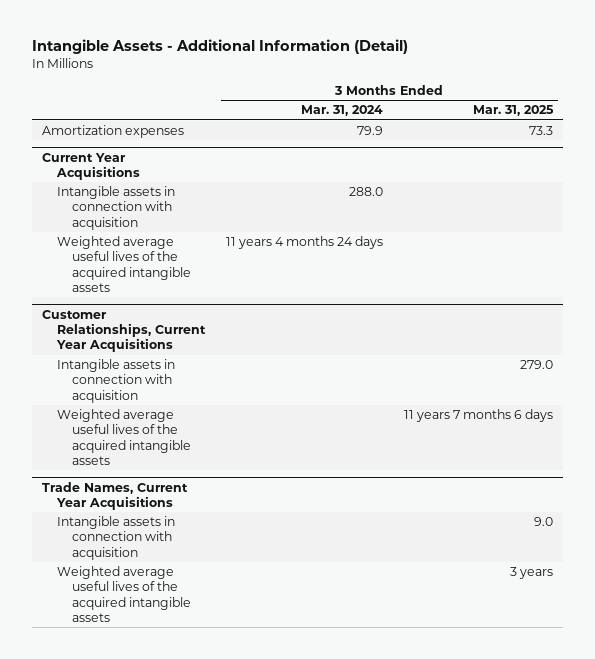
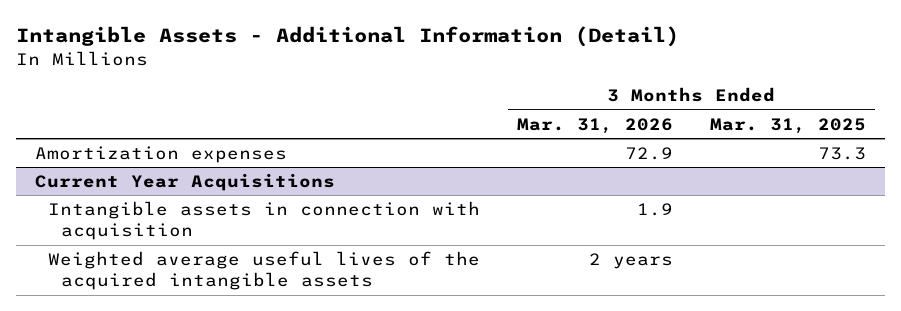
- | 3 Months Ended Mar. 31, 2024 | 3 Months Ended Mar. 31, 2025
+ | 3 Months Ended Mar. 31, 2026 | 3 Months Ended Mar. 31, 2025
- Customer Relationships, Current Year Acquisitions
- Intangible assets in connection with acquisition | | 279.0
- Weighted average useful lives of the acquired intangible assets | | 11 years 7 months 6 days
- Trade Names, Current Year Acquisitions
- Intangible assets in connection with acquisition | | 9.0
- Weighted average useful lives of the acquired intangible assets | | 3 years

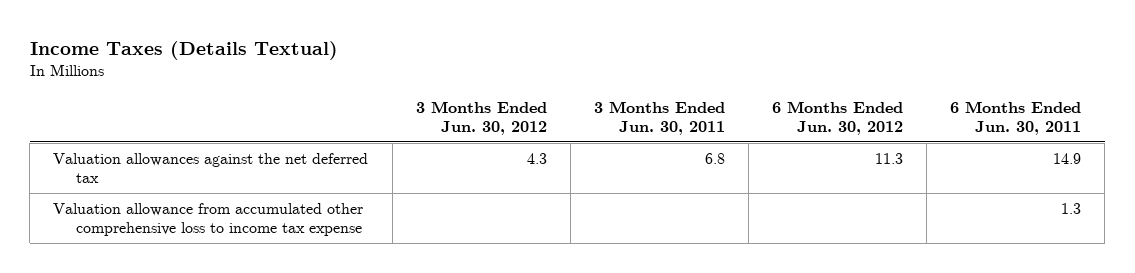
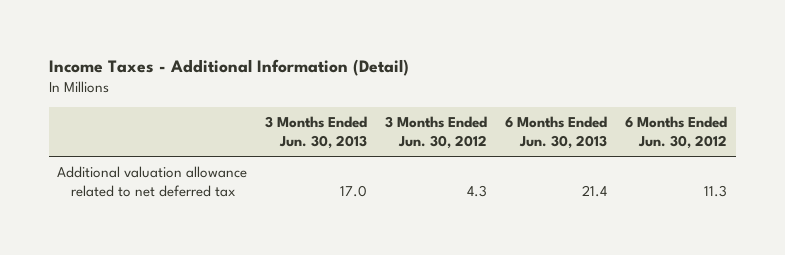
- Income Taxes (Details Textual)
+ Income Taxes - Additional Information (Detail)
- | 3 Months Ended Jun. 30, 2012 | 3 Months Ended Jun. 30, 2011 | 6 Months Ended Jun. 30, 2012 | 6 Months Ended Jun. 30, 2011
+ | 3 Months Ended Jun. 30, 2013 | 3 Months Ended Jun. 30, 2012 | 6 Months Ended Jun. 30, 2013 | 6 Months Ended Jun. 30, 2012
- Valuation allowances against the net deferred tax | 4.3 | 6.8 | 11.3 | 14.9
- Valuation allowance from accumulated other comprehensive loss to income tax expense | | | | 1.3
+ Additional valuation allowance related to net deferred tax | 17.0 | 4.3 | 21.4 | 11.3

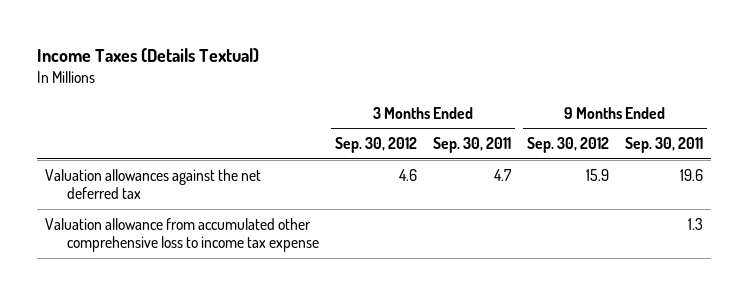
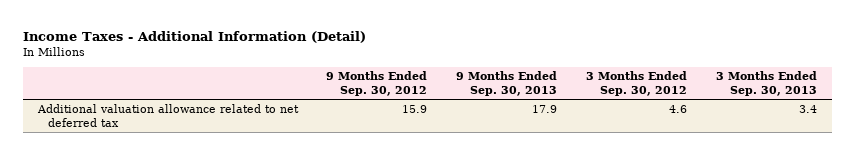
- Income Taxes (Details Textual)
+ Income Taxes - Additional Information (Detail)
- | 3 Months Ended Sep. 30, 2012 | 3 Months Ended Sep. 30, 2011 | 9 Months Ended Sep. 30, 2012 | 9 Months Ended Sep. 30, 2011
+ | 9 Months Ended Sep. 30, 2012 | 9 Months Ended Sep. 30, 2013 | 3 Months Ended Sep. 30, 2012 | 3 Months Ended Sep. 30, 2013
- Valuation allowances against the net deferred tax | 4.6 | 4.7 | 15.9 | 19.6
- Valuation allowance from accumulated other comprehensive loss to income tax expense | | | | 1.3
+ Additional valuation allowance related to net deferred tax | 15.9 | 17.9 | 4.6 | 3.4

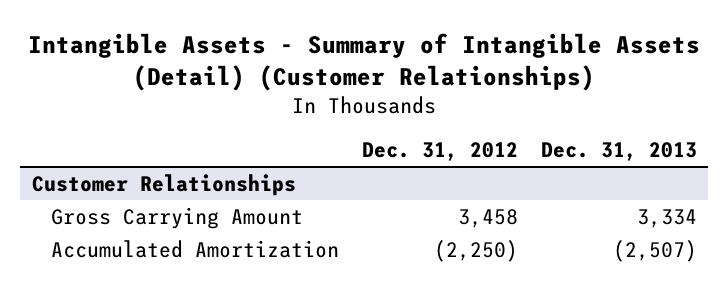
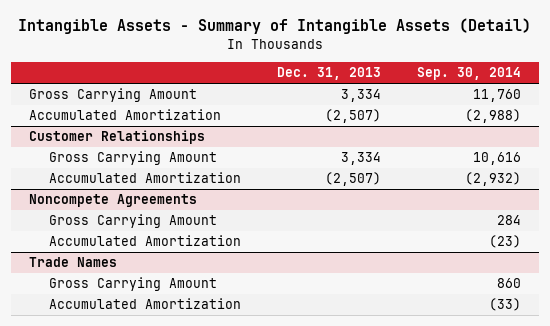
- Intangible Assets - Summary of Intangible Assets (Detail) (Customer Relationships)
+ Intangible Assets - Summary of Intangible Assets (Detail)
- | Dec. 31, 2012 | Dec. 31, 2013
+ | Dec. 31, 2013 | Sep. 30, 2014
+ Gross Carrying Amount | 3,334 | 11,760
+ Accumulated Amortization | (2,507) | (2,988)
+ Noncompete Agreements
+ Gross Carrying Amount | | 284
+ Accumulated Amortization | | (23)
+ Trade Names
+ Gross Carrying Amount | | 860
+ Accumulated Amortization | | (33)

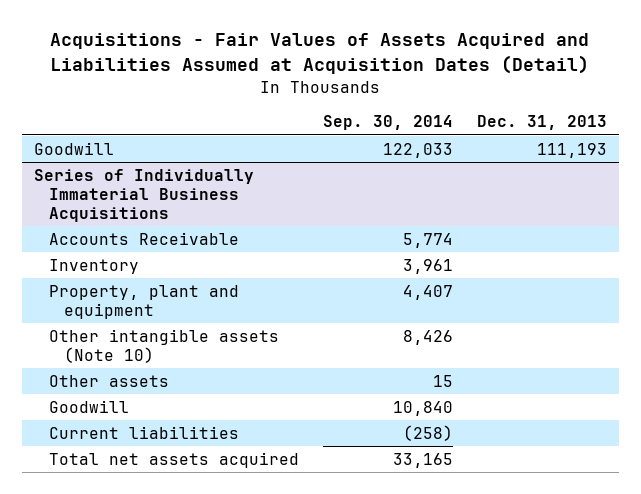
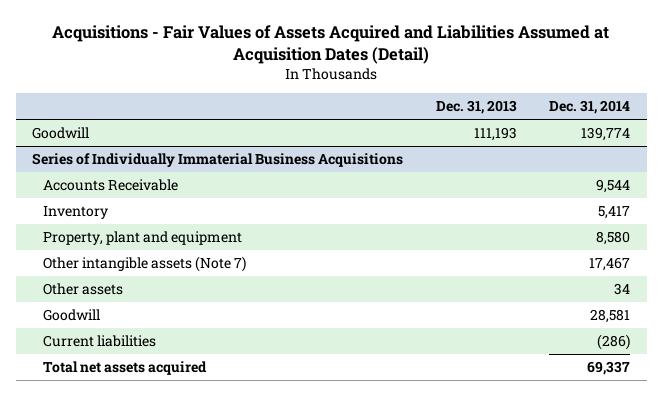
- | Sep. 30, 2014 | Dec. 31, 2013
+ | Dec. 31, 2013 | Dec. 31, 2014
@ Series of Individually Immaterial Business Acquisitions
- Other intangible assets (Note 10) | 8,426 |
+ Other intangible assets (Note 7) | | 17,467

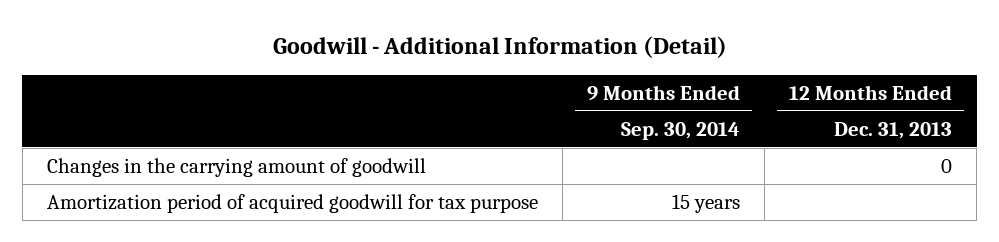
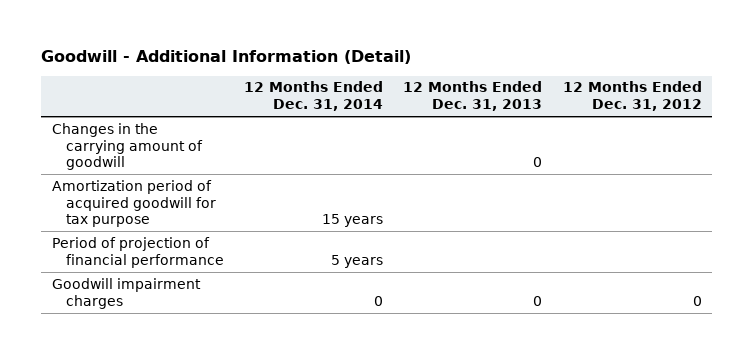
- | 9 Months Ended Sep. 30, 2014 | 12 Months Ended Dec. 31, 2013
+ | 12 Months Ended Dec. 31, 2014 | 12 Months Ended Dec. 31, 2013 | 12 Months Ended Dec. 31, 2012
+ Period of projection of financial performance | 5 years | |
+ Goodwill impairment charges | 0 | 0 | 0

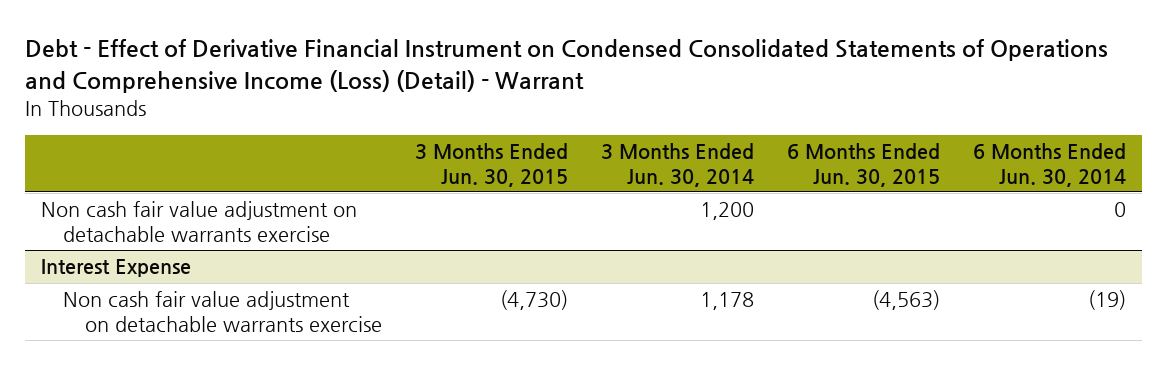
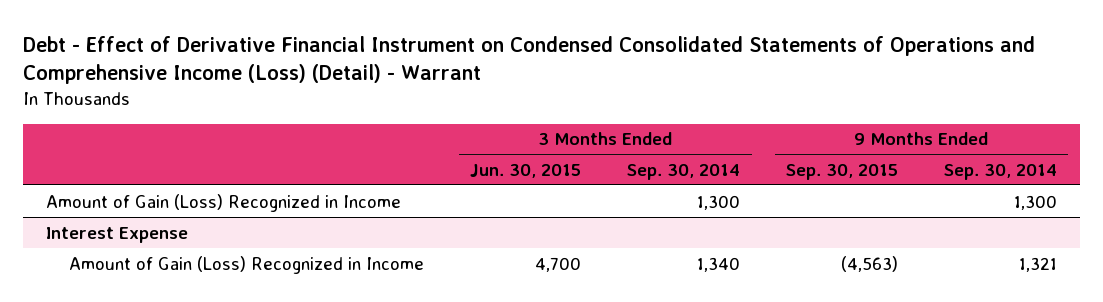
- | 3 Months Ended Jun. 30, 2015 | 3 Months Ended Jun. 30, 2014 | 6 Months Ended Jun. 30, 2015 | 6 Months Ended Jun. 30, 2014
+ | 3 Months Ended Jun. 30, 2015 | 3 Months Ended Sep. 30, 2014 | 9 Months Ended Sep. 30, 2015 | 9 Months Ended Sep. 30, 2014
- Non cash fair value adjustment on detachable warrants exercise | | 1,200 | | 0
+ Amount of Gain (Loss) Recognized in Income | | 1,300 | | 1,300
@ Interest Expense
- Non cash fair value adjustment on detachable warrants exercise | (4,730) | 1,178 | (4,563) | (19)
+ Amount of Gain (Loss) Recognized in Income | 4,700 | 1,340 | (4,563) | 1,321

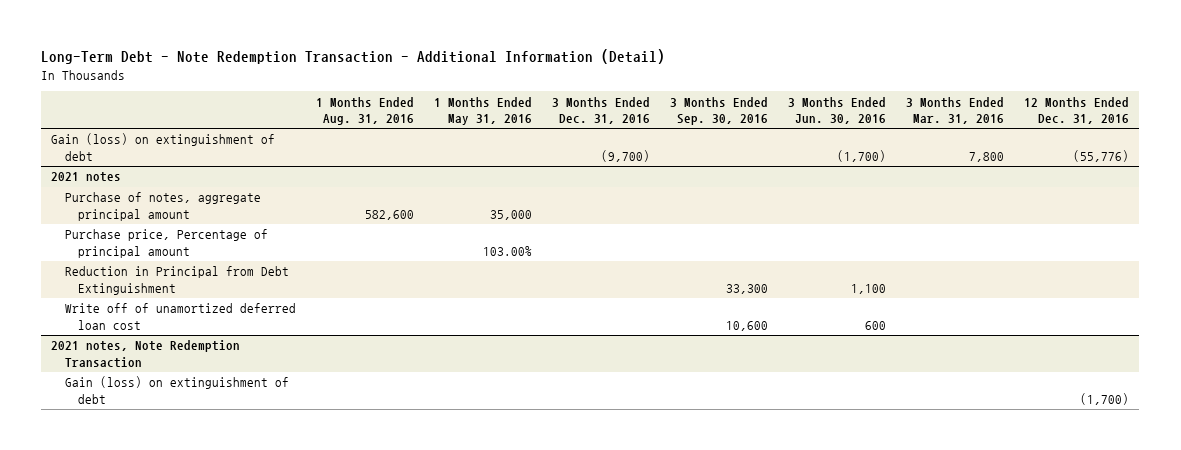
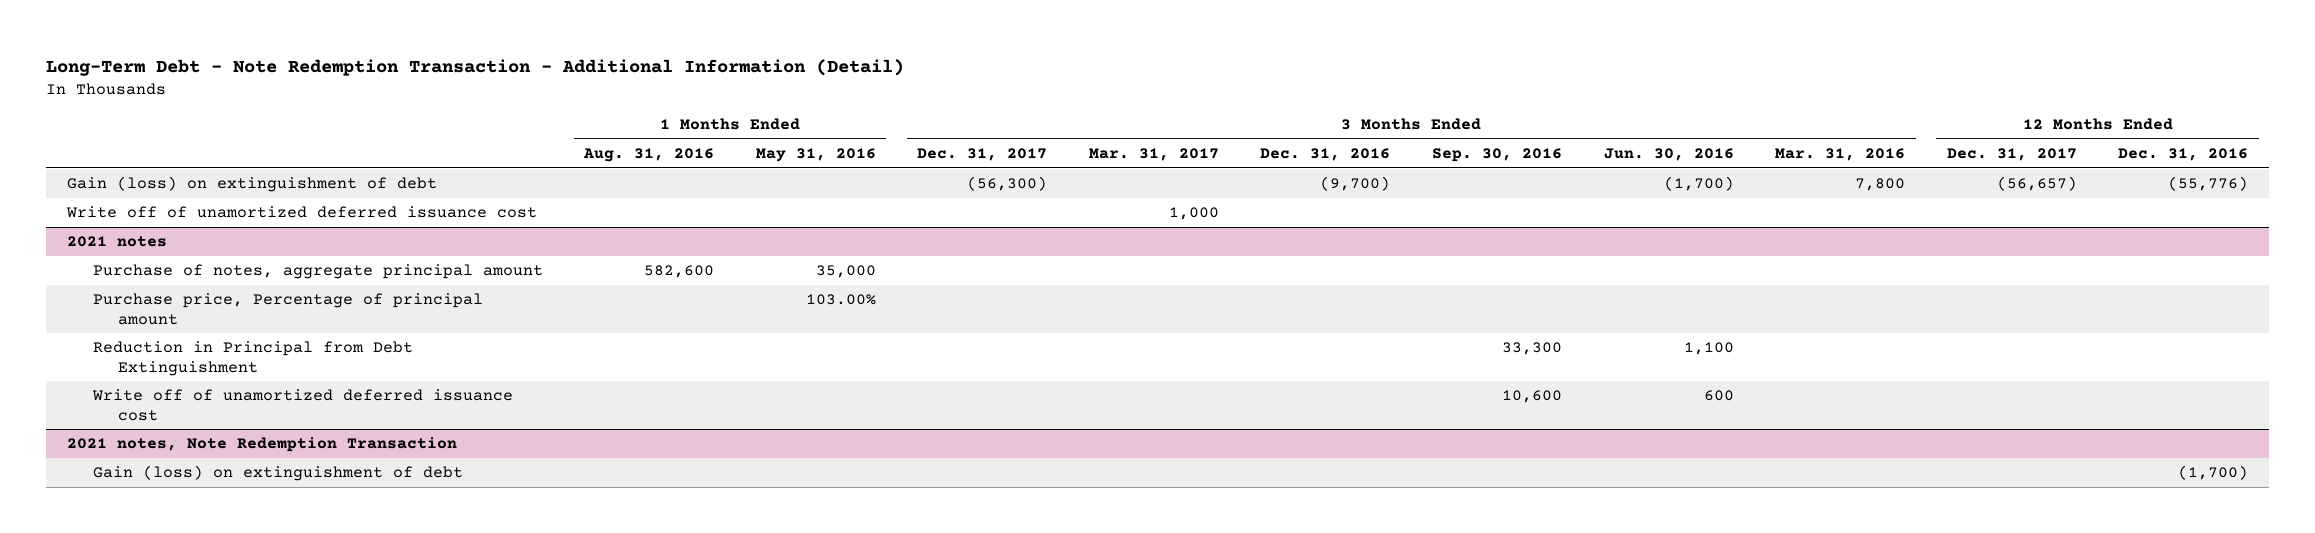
- | 1 Months Ended Aug. 31, 2016 | 1 Months Ended May 31, 2016 | 3 Months Ended Dec. 31, 2016 | 3 Months Ended Sep. 30, 2016 | 3 Months Ended Jun. 30, 2016 | 3 Months Ended Mar. 31, 2016 | 12 Months Ended Dec. 31, 2016
+ | 1 Months Ended Aug. 31, 2016 | 1 Months Ended May 31, 2016 | 3 Months Ended Dec. 31, 2017 | 3 Months Ended Mar. 31, 2017 | 3 Months Ended Dec. 31, 2016 | 3 Months Ended Sep. 30, 2016 | 3 Months Ended Jun. 30, 2016 | 3 Months Ended Mar. 31, 2016 | 12 Months Ended Dec. 31, 2017 | 12 Months Ended Dec. 31, 2016
+ Write off of unamortized deferred issuance cost | | | | 1,000 | | | | | |
@ 2021 notes
- Write off of unamortized deferred loan cost | | | | 10,600 | 600 | |
+ Write off of unamortized deferred issuance cost | | | | | | 10,600 | 600 | | |

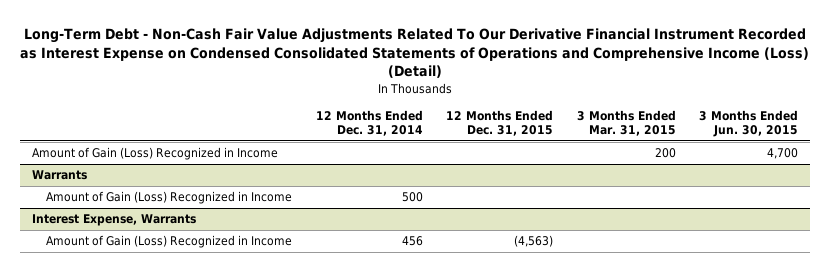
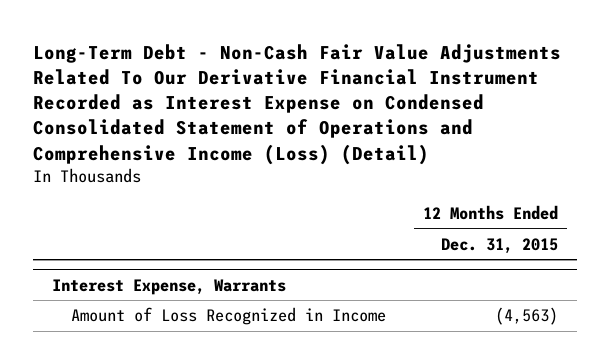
- Long-Term Debt - Non-Cash Fair Value Adjustments Related To Our Derivative Financial Instrument Recorded as Interest Expense on Condensed Consolidated Statements of Operations and Comprehensive Income (Loss) (Detail)
+ Long-Term Debt - Non-Cash Fair Value Adjustments Related To Our Derivative Financial Instrument Recorded as Interest Expense on Condensed Consolidated Statement of Operations and Comprehensive Income (Loss) (Detail)
- | 12 Months Ended Dec. 31, 2014 | 12 Months Ended Dec. 31, 2015 | 3 Months Ended Mar. 31, 2015 | 3 Months Ended Jun. 30, 2015
+ | 12 Months Ended Dec. 31, 2015
- Amount of Gain (Loss) Recognized in Income | | | 200 | 4,700
- Warrants
- Amount of Gain (Loss) Recognized in Income | 500 | | |
@ Interest Expense, Warrants
- Amount of Gain (Loss) Recognized in Income | 456 | (4,563) | |
+ Amount of Loss Recognized in Income | (4,563)

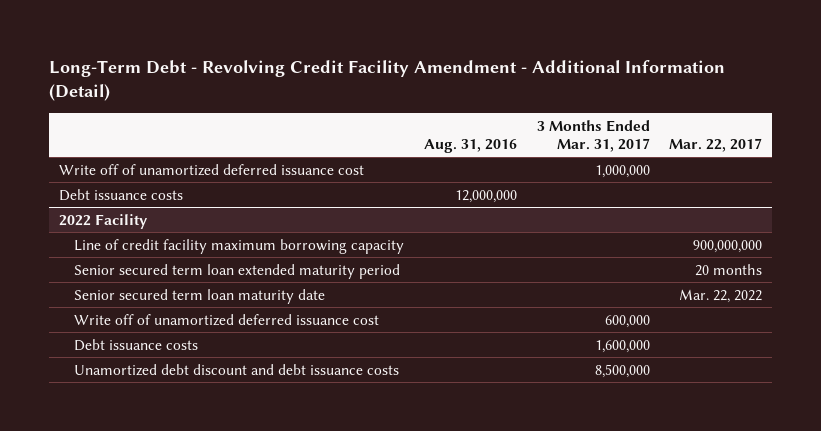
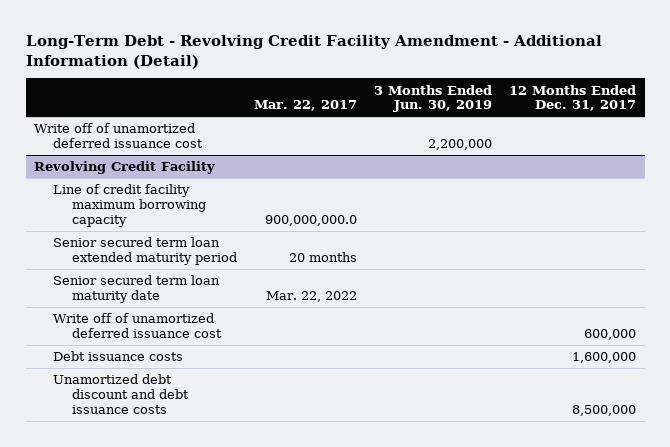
- | Aug. 31, 2016 | 3 Months Ended Mar. 31, 2017 | Mar. 22, 2017
+ | Mar. 22, 2017 | 3 Months Ended Jun. 30, 2019 | 12 Months Ended Dec. 31, 2017
- Debt issuance costs | 12,000,000 | |
- 2022 Facility
- Line of credit facility maximum borrowing capacity | | | 900,000,000
+ Revolving Credit Facility
+ Line of credit facility maximum borrowing capacity | 900,000,000.0 | |

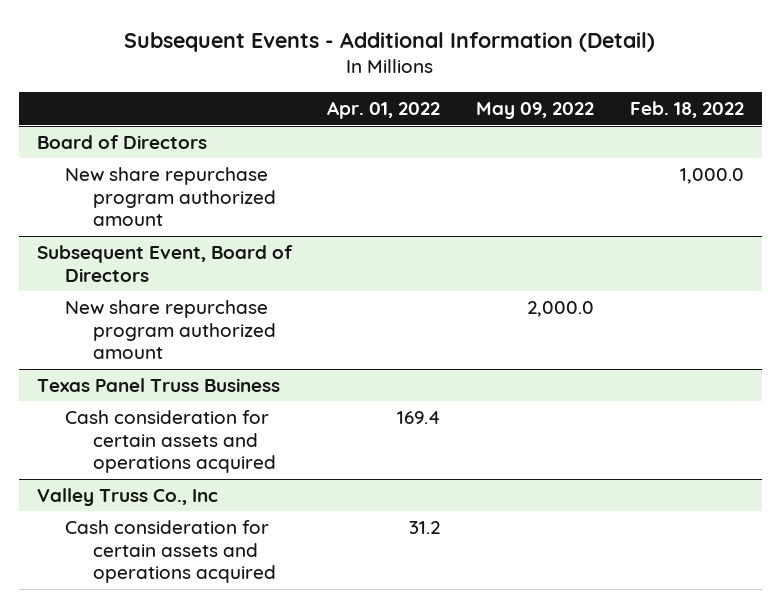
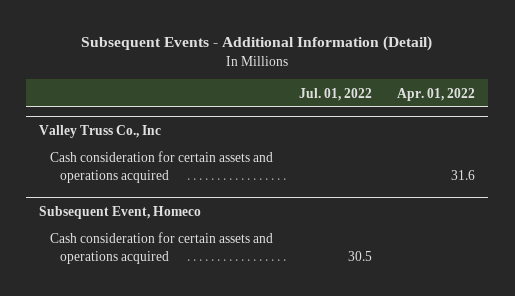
- | Apr. 01, 2022 | May 09, 2022 | Feb. 18, 2022
+ | Jul. 01, 2022 | Apr. 01, 2022
- Board of Directors
- New share repurchase program authorized amount | | | 1,000.0
- Subsequent Event, Board of Directors
- New share repurchase program authorized amount | | 2,000.0 |
- Texas Panel Truss Business
- Cash consideration for certain assets and operations acquired | 169.4 | |
@ Valley Truss Co., Inc
- Cash consideration for certain assets and operations acquired | 31.2 | |
+ Cash consideration for certain assets and operations acquired | | 31.6
+ Subsequent Event, Homeco
+ Cash consideration for certain assets and operations acquired | 30.5 |

